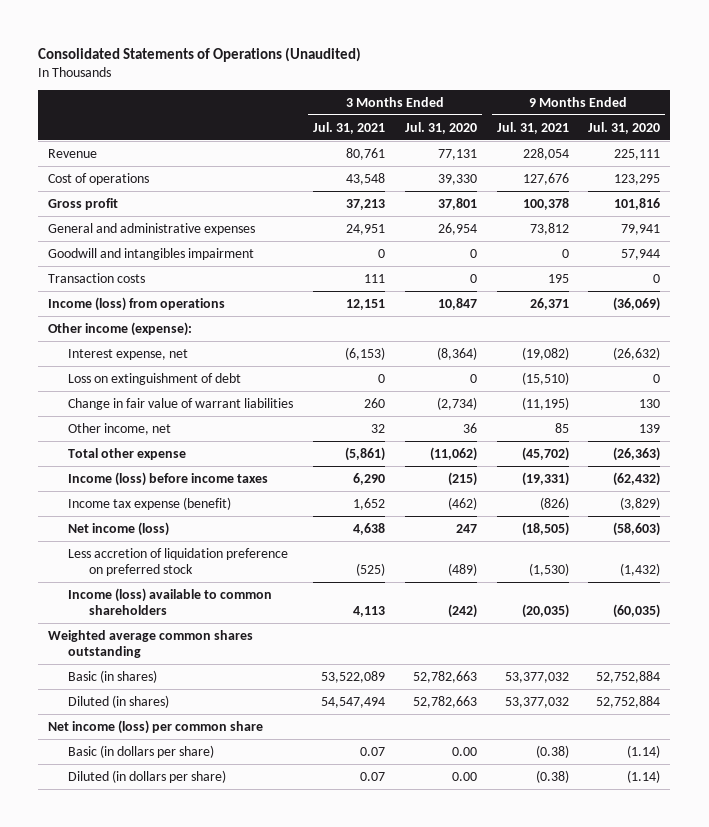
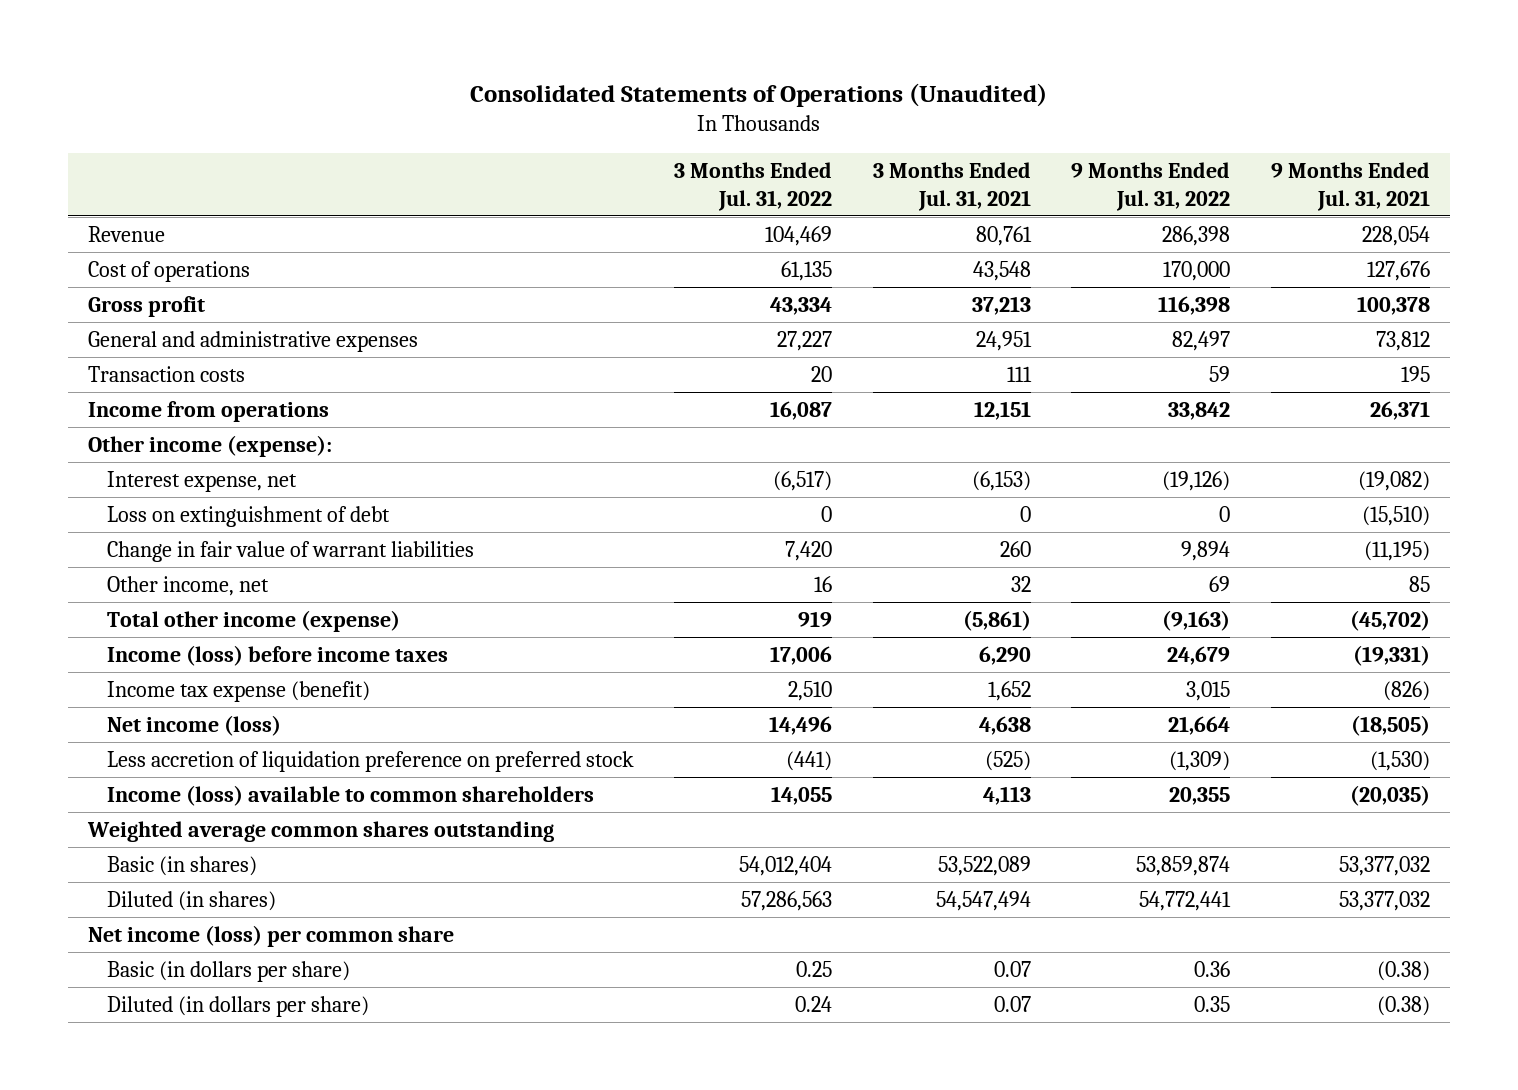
- | 3 Months Ended Jul. 31, 2021 | 3 Months Ended Jul. 31, 2020 | 9 Months Ended Jul. 31, 2021 | 9 Months Ended Jul. 31, 2020
+ | 3 Months Ended Jul. 31, 2022 | 3 Months Ended Jul. 31, 2021 | 9 Months Ended Jul. 31, 2022 | 9 Months Ended Jul. 31, 2021
- Goodwill and intangibles impairment | 0 | 0 | 0 | 57,944
- Income (loss) from operations | 12,151 | 10,847 | 26,371 | (36,069)
+ Income from operations | 16,087 | 12,151 | 33,842 | 26,371
- Total other expense | (5,861) | (11,062) | (45,702) | (26,363)
+ Total other income (expense) | 919 | (5,861) | (9,163) | (45,702)

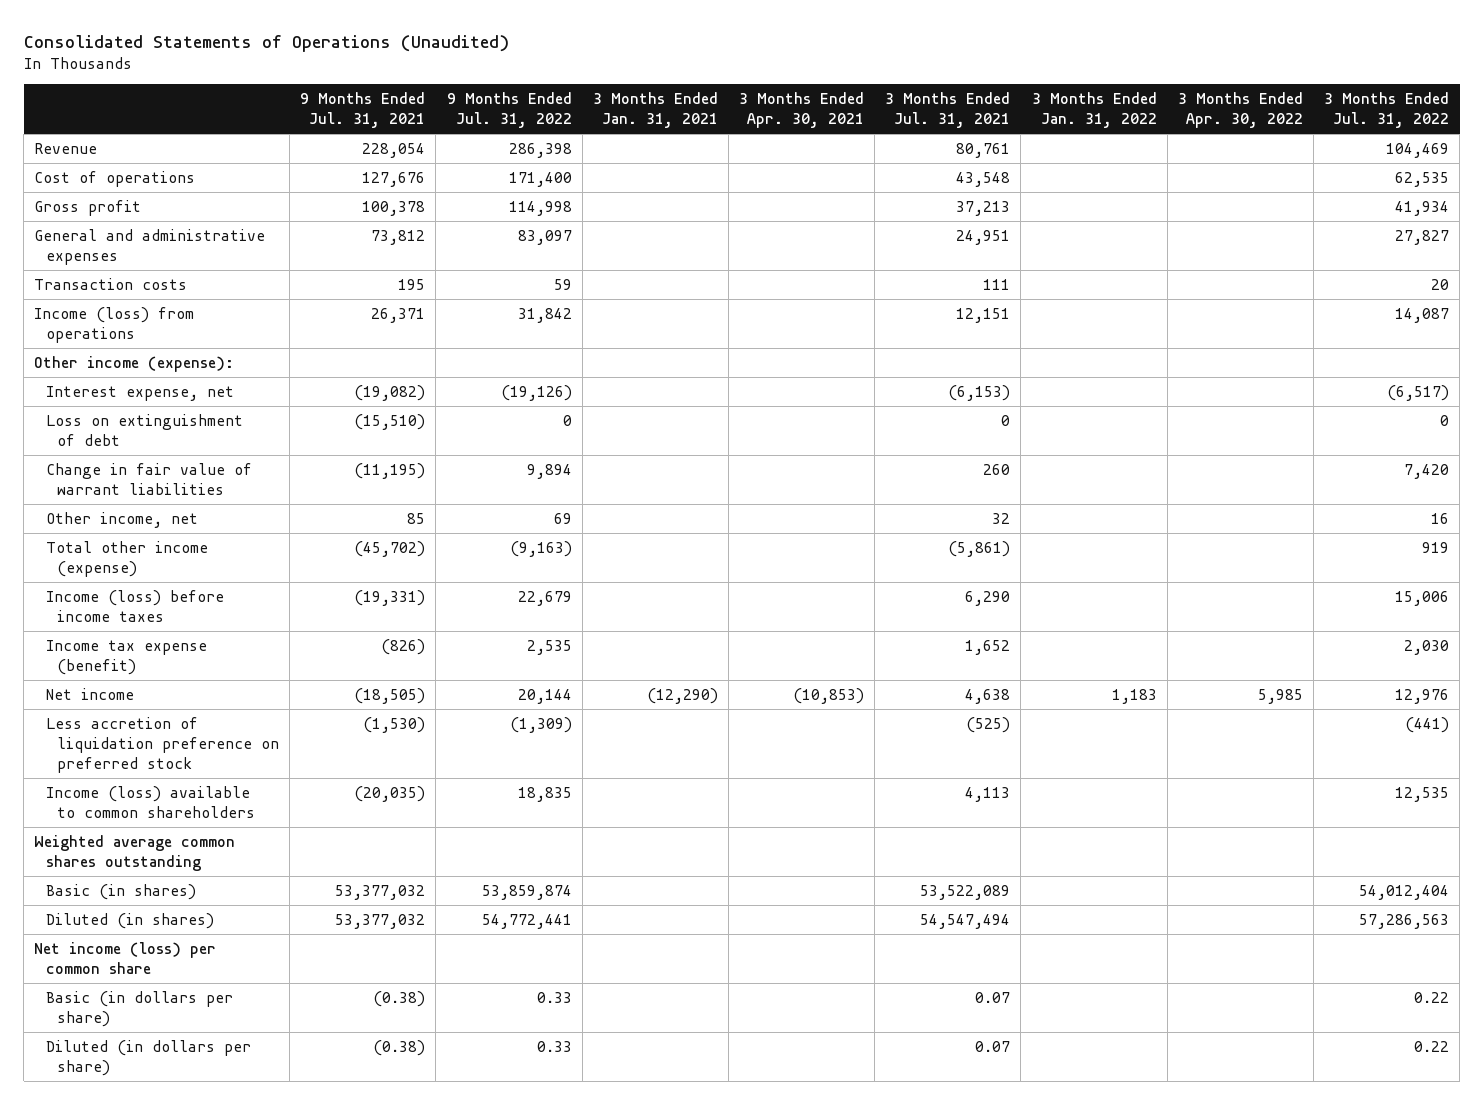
- | 3 Months Ended Jul. 31, 2022 | 3 Months Ended Jul. 31, 2021 | 9 Months Ended Jul. 31, 2022 | 9 Months Ended Jul. 31, 2021
+ | 9 Months Ended Jul. 31, 2021 | 9 Months Ended Jul. 31, 2022 | 3 Months Ended Jan. 31, 2021 | 3 Months Ended Apr. 30, 2021 | 3 Months Ended Jul. 31, 2021 | 3 Months Ended Jan. 31, 2022 | 3 Months Ended Apr. 30, 2022 | 3 Months Ended Jul. 31, 2022
- Cost of operations | 61,135 | 43,548 | 170,000 | 127,676
- Gross profit | 43,334 | 37,213 | 116,398 | 100,378
- General and administrative expenses | 27,227 | 24,951 | 82,497 | 73,812
+ Cost of operations | 127,676 | 171,400 | | | 43,548 | | | 62,535
+ Gross profit | 100,378 | 114,998 | | | 37,213 | | | 41,934
+ General and administrative expenses | 73,812 | 83,097 | | | 24,951 | | | 27,827
- Income from operations | 16,087 | 12,151 | 33,842 | 26,371
+ Income (loss) from operations | 26,371 | 31,842 | | | 12,151 | | | 14,087
- Income (loss) before income taxes | 17,006 | 6,290 | 24,679 | (19,331)
- Income tax expense (benefit) | 2,510 | 1,652 | 3,015 | (826)
- Net income (loss) | 14,496 | 4,638 | 21,664 | (18,505)
+ Income (loss) before income taxes | (19,331) | 22,679 | | | 6,290 | | | 15,006
+ Income tax expense (benefit) | (826) | 2,535 | | | 1,652 | | | 2,030
+ Net income | (18,505) | 20,144 | (12,290) | (10,853) | 4,638 | 1,183 | 5,985 | 12,976
- Income (loss) available to common shareholders | 14,055 | 4,113 | 20,355 | (20,035)
+ Income (loss) available to common shareholders | (20,035) | 18,835 | | | 4,113 | | | 12,535
- Basic (in dollars per share) | 0.25 | 0.07 | 0.36 | (0.38)
- Diluted (in dollars per share) | 0.24 | 0.07 | 0.35 | (0.38)
+ Basic (in dollars per share) | (0.38) | 0.33 | | | 0.07 | | | 0.22
+ Diluted (in dollars per share) | (0.38) | 0.33 | | | 0.07 | | | 0.22

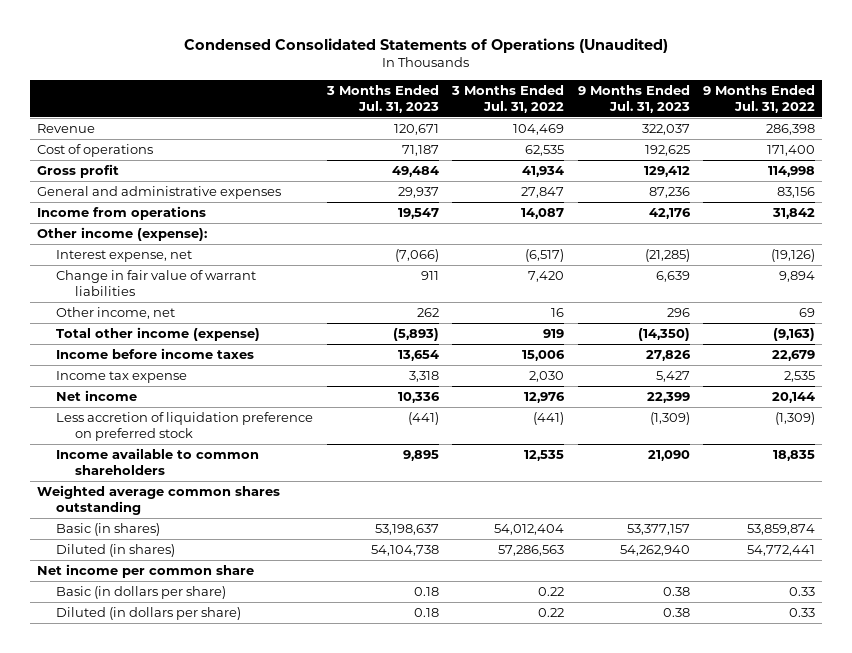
- Consolidated Statements of Operations (Unaudited)
+ Condensed Consolidated Statements of Operations (Unaudited)
- | 9 Months Ended Jul. 31, 2021 | 9 Months Ended Jul. 31, 2022 | 3 Months Ended Jan. 31, 2021 | 3 Months Ended Apr. 30, 2021 | 3 Months Ended Jul. 31, 2021 | 3 Months Ended Jan. 31, 2022 | 3 Months Ended Apr. 30, 2022 | 3 Months Ended Jul. 31, 2022
+ | 3 Months Ended Jul. 31, 2023 | 3 Months Ended Jul. 31, 2022 | 9 Months Ended Jul. 31, 2023 | 9 Months Ended Jul. 31, 2022
- General and administrative expenses | 73,812 | 83,097 | | | 24,951 | | | 27,827
- Transaction costs | 195 | 59 | | | 111 | | | 20
- Income (loss) from operations | 26,371 | 31,842 | | | 12,151 | | | 14,087
+ General and administrative expenses | 29,937 | 27,847 | 87,236 | 83,156
+ Income from operations | 19,547 | 14,087 | 42,176 | 31,842
- Loss on extinguishment of debt | (15,510) | 0 | | | 0 | | | 0
- Income (loss) before income taxes | (19,331) | 22,679 | | | 6,290 | | | 15,006
- Income tax expense (benefit) | (826) | 2,535 | | | 1,652 | | | 2,030
+ Income before income taxes | 13,654 | 15,006 | 27,826 | 22,679
+ Income tax expense | 3,318 | 2,030 | 5,427 | 2,535
- Income (loss) available to common shareholders | (20,035) | 18,835 | | | 4,113 | | | 12,535
+ Income available to common shareholders | 9,895 | 12,535 | 21,090 | 18,835
- Net income (loss) per common share
+ Net income per common share

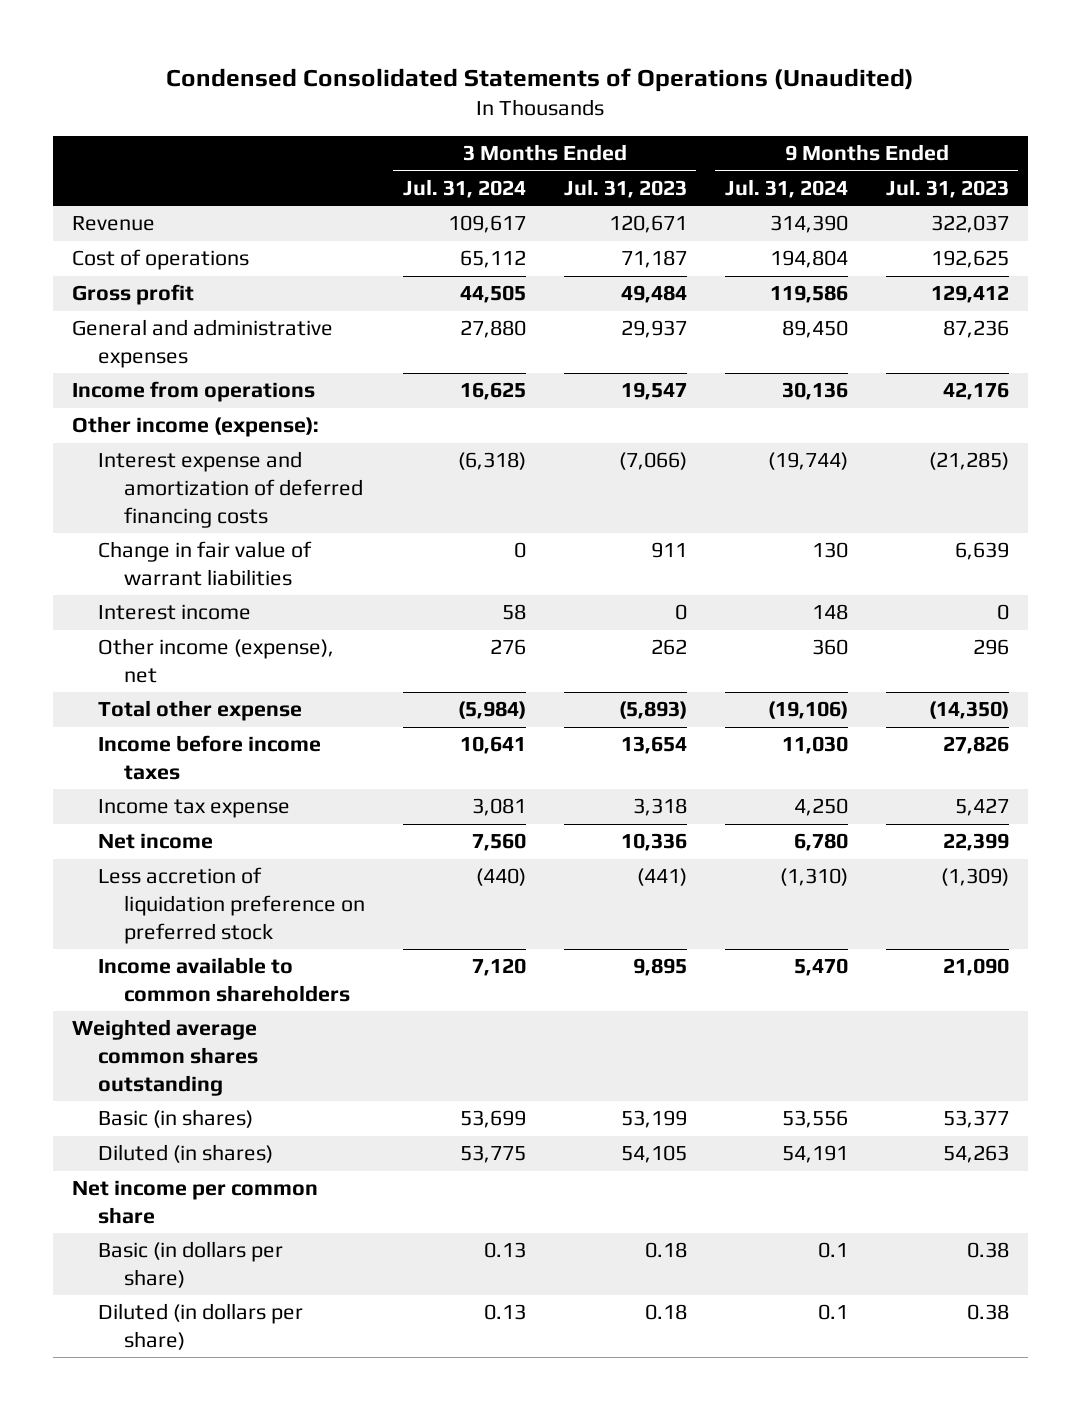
- | 3 Months Ended Jul. 31, 2023 | 3 Months Ended Jul. 31, 2022 | 9 Months Ended Jul. 31, 2023 | 9 Months Ended Jul. 31, 2022
+ | 3 Months Ended Jul. 31, 2024 | 3 Months Ended Jul. 31, 2023 | 9 Months Ended Jul. 31, 2024 | 9 Months Ended Jul. 31, 2023
- Interest expense, net | (7,066) | (6,517) | (21,285) | (19,126)
+ Interest expense and amortization of deferred financing costs | (6,318) | (7,066) | (19,744) | (21,285)
- Other income, net | 262 | 16 | 296 | 69
- Total other income (expense) | (5,893) | 919 | (14,350) | (9,163)
+ Interest income | 58 | 0 | 148 | 0
+ Other income (expense), net | 276 | 262 | 360 | 296
+ Total other expense | (5,984) | (5,893) | (19,106) | (14,350)
- Basic (in shares) | 53,198,637 | 54,012,404 | 53,377,157 | 53,859,874
- Diluted (in shares) | 54,104,738 | 57,286,563 | 54,262,940 | 54,772,441
+ Basic (in shares) | 53,699 | 53,199 | 53,556 | 53,377
+ Diluted (in shares) | 53,775 | 54,105 | 54,191 | 54,263

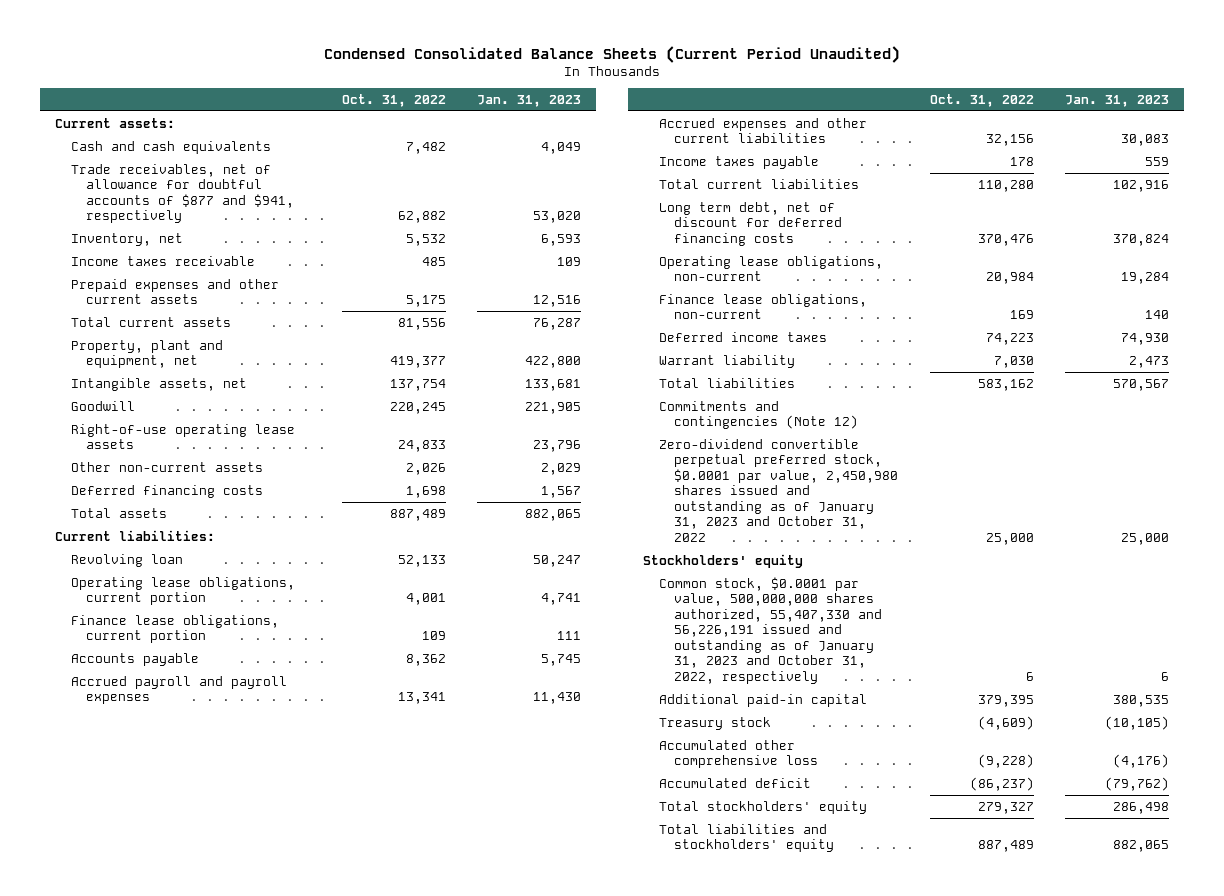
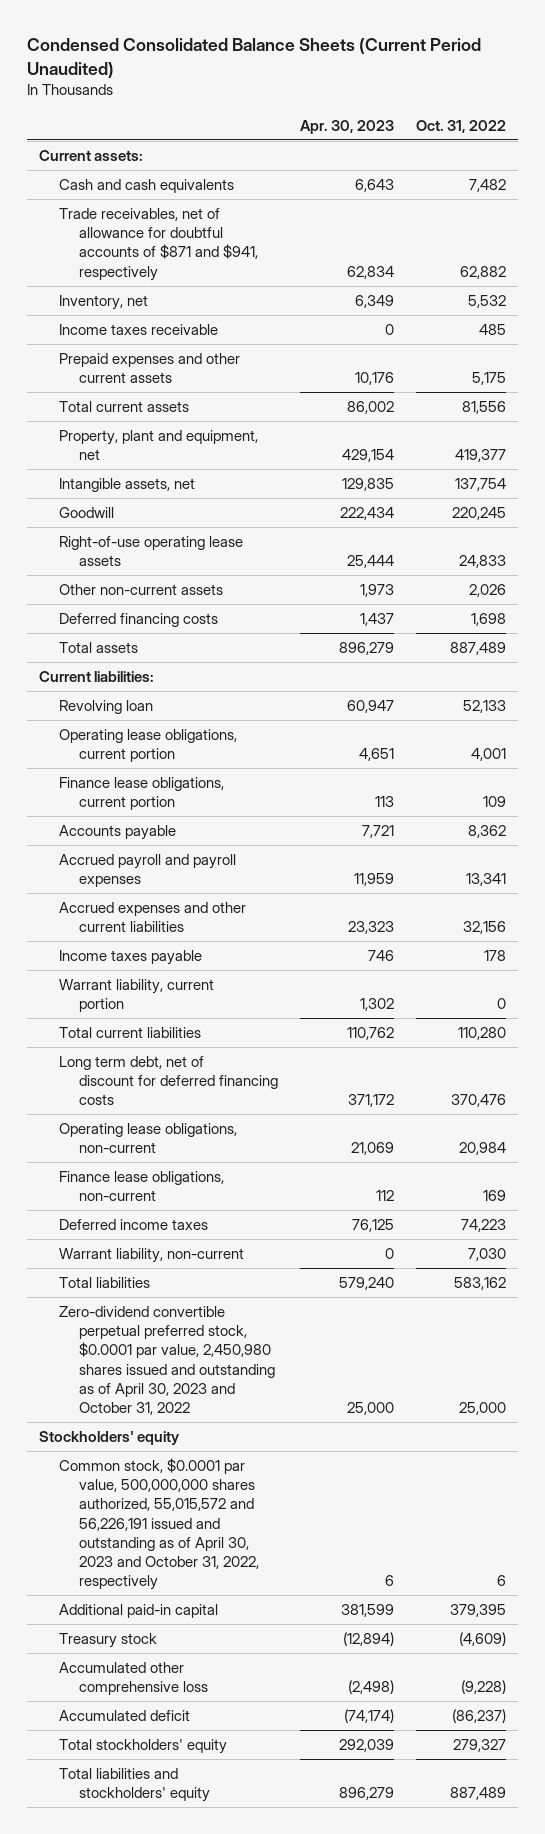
- | Oct. 31, 2022 | Jan. 31, 2023
+ | Apr. 30, 2023 | Oct. 31, 2022
- Trade receivables, net of allowance for doubtful accounts of $877 and $941, respectively | 62,882 | 53,020
+ Trade receivables, net of allowance for doubtful accounts of $871 and $941, respectively | 62,834 | 62,882
+ Warrant liability, current portion | 1,302 | 0
- Warrant liability | 7,030 | 2,473
+ Warrant liability, non-current | 0 | 7,030
- Commitments and contingencies (Note 12)
- Zero-dividend convertible perpetual preferred stock, $0.0001 par value, 2,450,980 shares issued and outstanding as of January 31, 2023 and October 31, 2022 | 25,000 | 25,000
+ Zero-dividend convertible perpetual preferred stock, $0.0001 par value, 2,450,980 shares issued and outstanding as of April 30, 2023 and October 31, 2022 | 25,000 | 25,000
- Common stock, $0.0001 par value, 500,000,000 shares authorized, 55,407,330 and 56,226,191 issued and outstanding as of January 31, 2023 and October 31, 2022, respectively | 6 | 6
+ Common stock, $0.0001 par value, 500,000,000 shares authorized, 55,015,572 and 56,226,191 issued and outstanding as of April 30, 2023 and October 31, 2022, respectively | 6 | 6

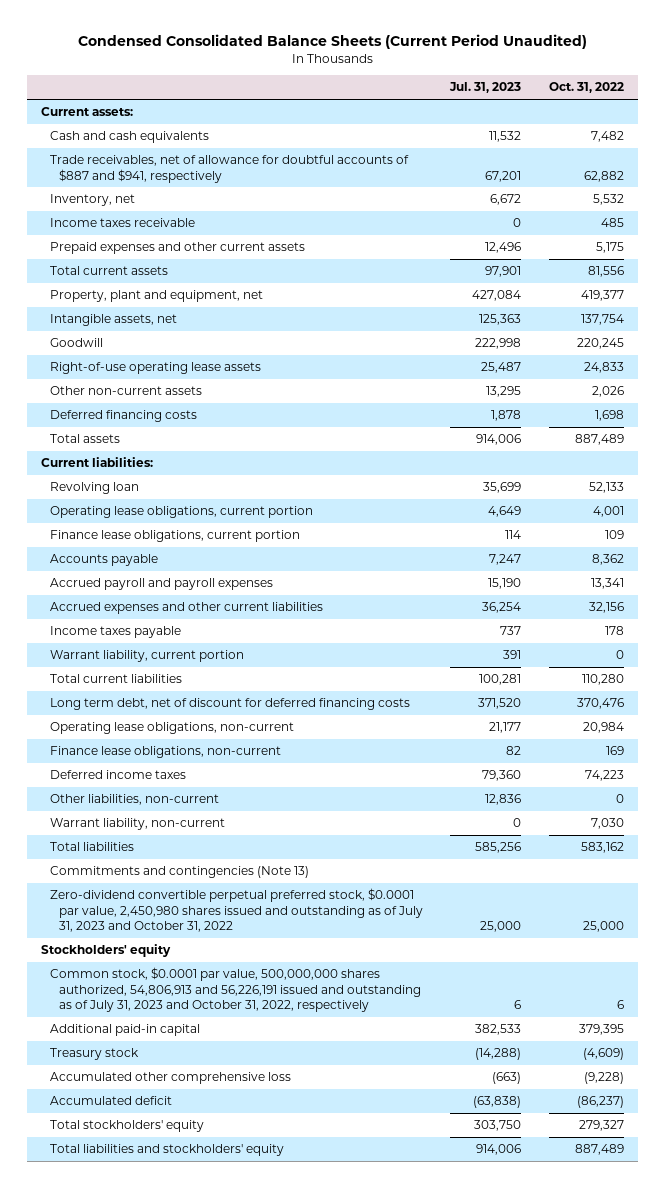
- | Apr. 30, 2023 | Oct. 31, 2022
+ | Jul. 31, 2023 | Oct. 31, 2022
- Trade receivables, net of allowance for doubtful accounts of $871 and $941, respectively | 62,834 | 62,882
+ Trade receivables, net of allowance for doubtful accounts of $887 and $941, respectively | 67,201 | 62,882
+ Other liabilities, non-current | 12,836 | 0
- Zero-dividend convertible perpetual preferred stock, $0.0001 par value, 2,450,980 shares issued and outstanding as of April 30, 2023 and October 31, 2022 | 25,000 | 25,000
+ Commitments and contingencies (Note 13)
+ Zero-dividend convertible perpetual preferred stock, $0.0001 par value, 2,450,980 shares issued and outstanding as of July 31, 2023 and October 31, 2022 | 25,000 | 25,000
- Common stock, $0.0001 par value, 500,000,000 shares authorized, 55,015,572 and 56,226,191 issued and outstanding as of April 30, 2023 and October 31, 2022, respectively | 6 | 6
+ Common stock, $0.0001 par value, 500,000,000 shares authorized, 54,806,913 and 56,226,191 issued and outstanding as of July 31, 2023 and October 31, 2022, respectively | 6 | 6

